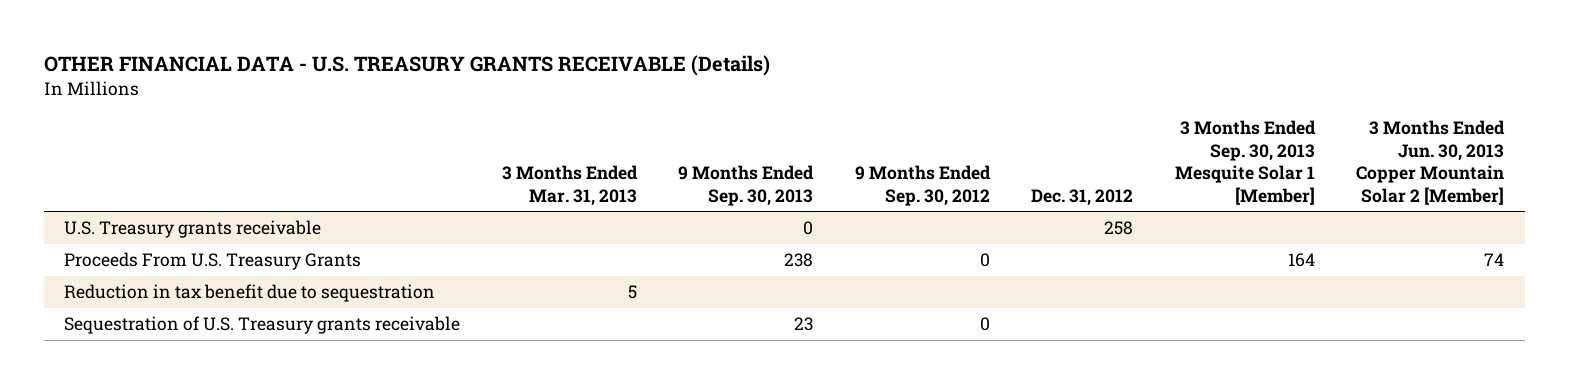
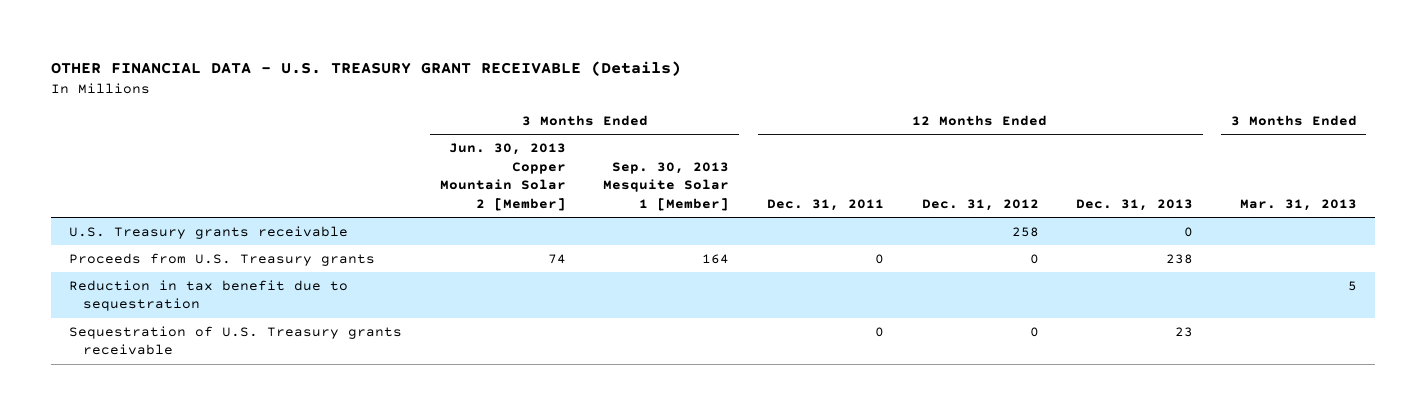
- OTHER FINANCIAL DATA - U.S. TREASURY GRANTS RECEIVABLE (Details)
+ OTHER FINANCIAL DATA - U.S. TREASURY GRANT RECEIVABLE (Details)
- | 3 Months Ended Mar. 31, 2013 | 9 Months Ended Sep. 30, 2013 | 9 Months Ended Sep. 30, 2012 | Dec. 31, 2012 | 3 Months Ended Sep. 30, 2013 Mesquite Solar 1 [Member] | 3 Months Ended Jun. 30, 2013 Copper Mountain Solar 2 [Member]
+ | 3 Months Ended Jun. 30, 2013 Copper Mountain Solar 2 [Member] | 3 Months Ended Sep. 30, 2013 Mesquite Solar 1 [Member] | 12 Months Ended Dec. 31, 2011 | 12 Months Ended Dec. 31, 2012 | 12 Months Ended Dec. 31, 2013 | 3 Months Ended Mar. 31, 2013
- Proceeds From U.S. Treasury Grants | | 238 | 0 | | 164 | 74
+ Proceeds from U.S. Treasury grants | 74 | 164 | 0 | 0 | 238 |

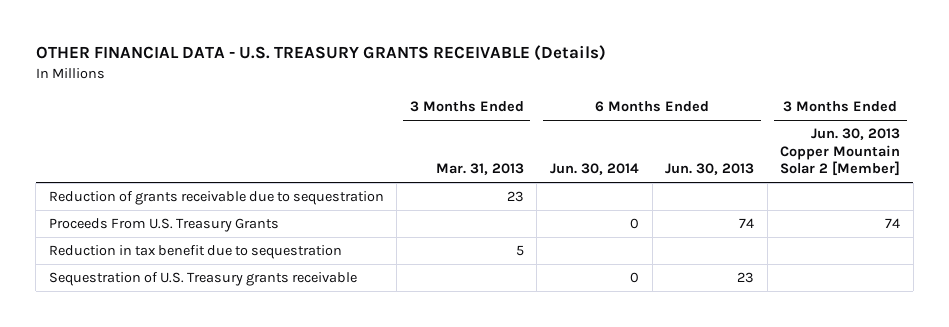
- OTHER FINANCIAL DATA - U.S. TREASURY GRANT RECEIVABLE (Details)
+ OTHER FINANCIAL DATA - U.S. TREASURY GRANTS RECEIVABLE (Details)
- | 3 Months Ended Jun. 30, 2013 Copper Mountain Solar 2 [Member] | 3 Months Ended Sep. 30, 2013 Mesquite Solar 1 [Member] | 12 Months Ended Dec. 31, 2011 | 12 Months Ended Dec. 31, 2012 | 12 Months Ended Dec. 31, 2013 | 3 Months Ended Mar. 31, 2013
+ | 3 Months Ended Mar. 31, 2013 | 6 Months Ended Jun. 30, 2014 | 6 Months Ended Jun. 30, 2013 | 3 Months Ended Jun. 30, 2013 Copper Mountain Solar 2 [Member]
- U.S. Treasury grants receivable | | | | 258 | 0 |
- Proceeds from U.S. Treasury grants | 74 | 164 | 0 | 0 | 238 |
+ Reduction of grants receivable due to sequestration | 23 | | |
+ Proceeds From U.S. Treasury Grants | | 0 | 74 | 74

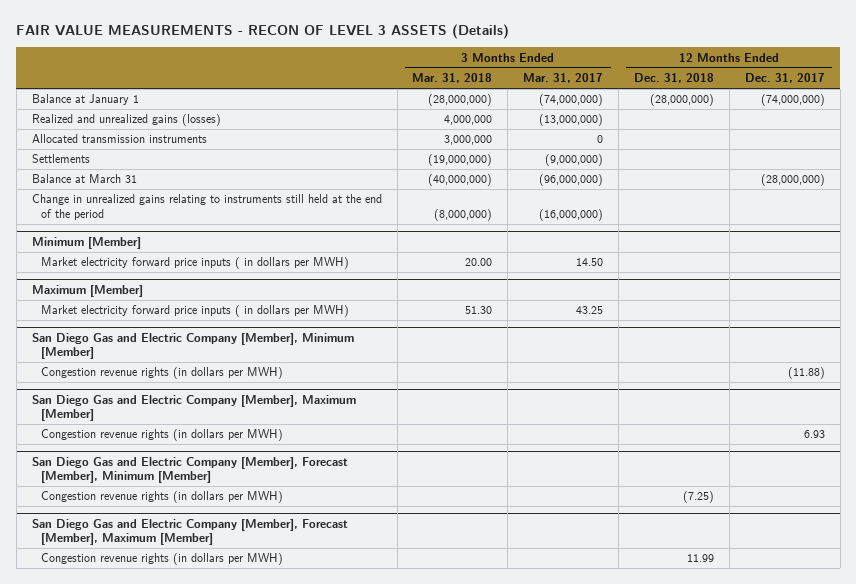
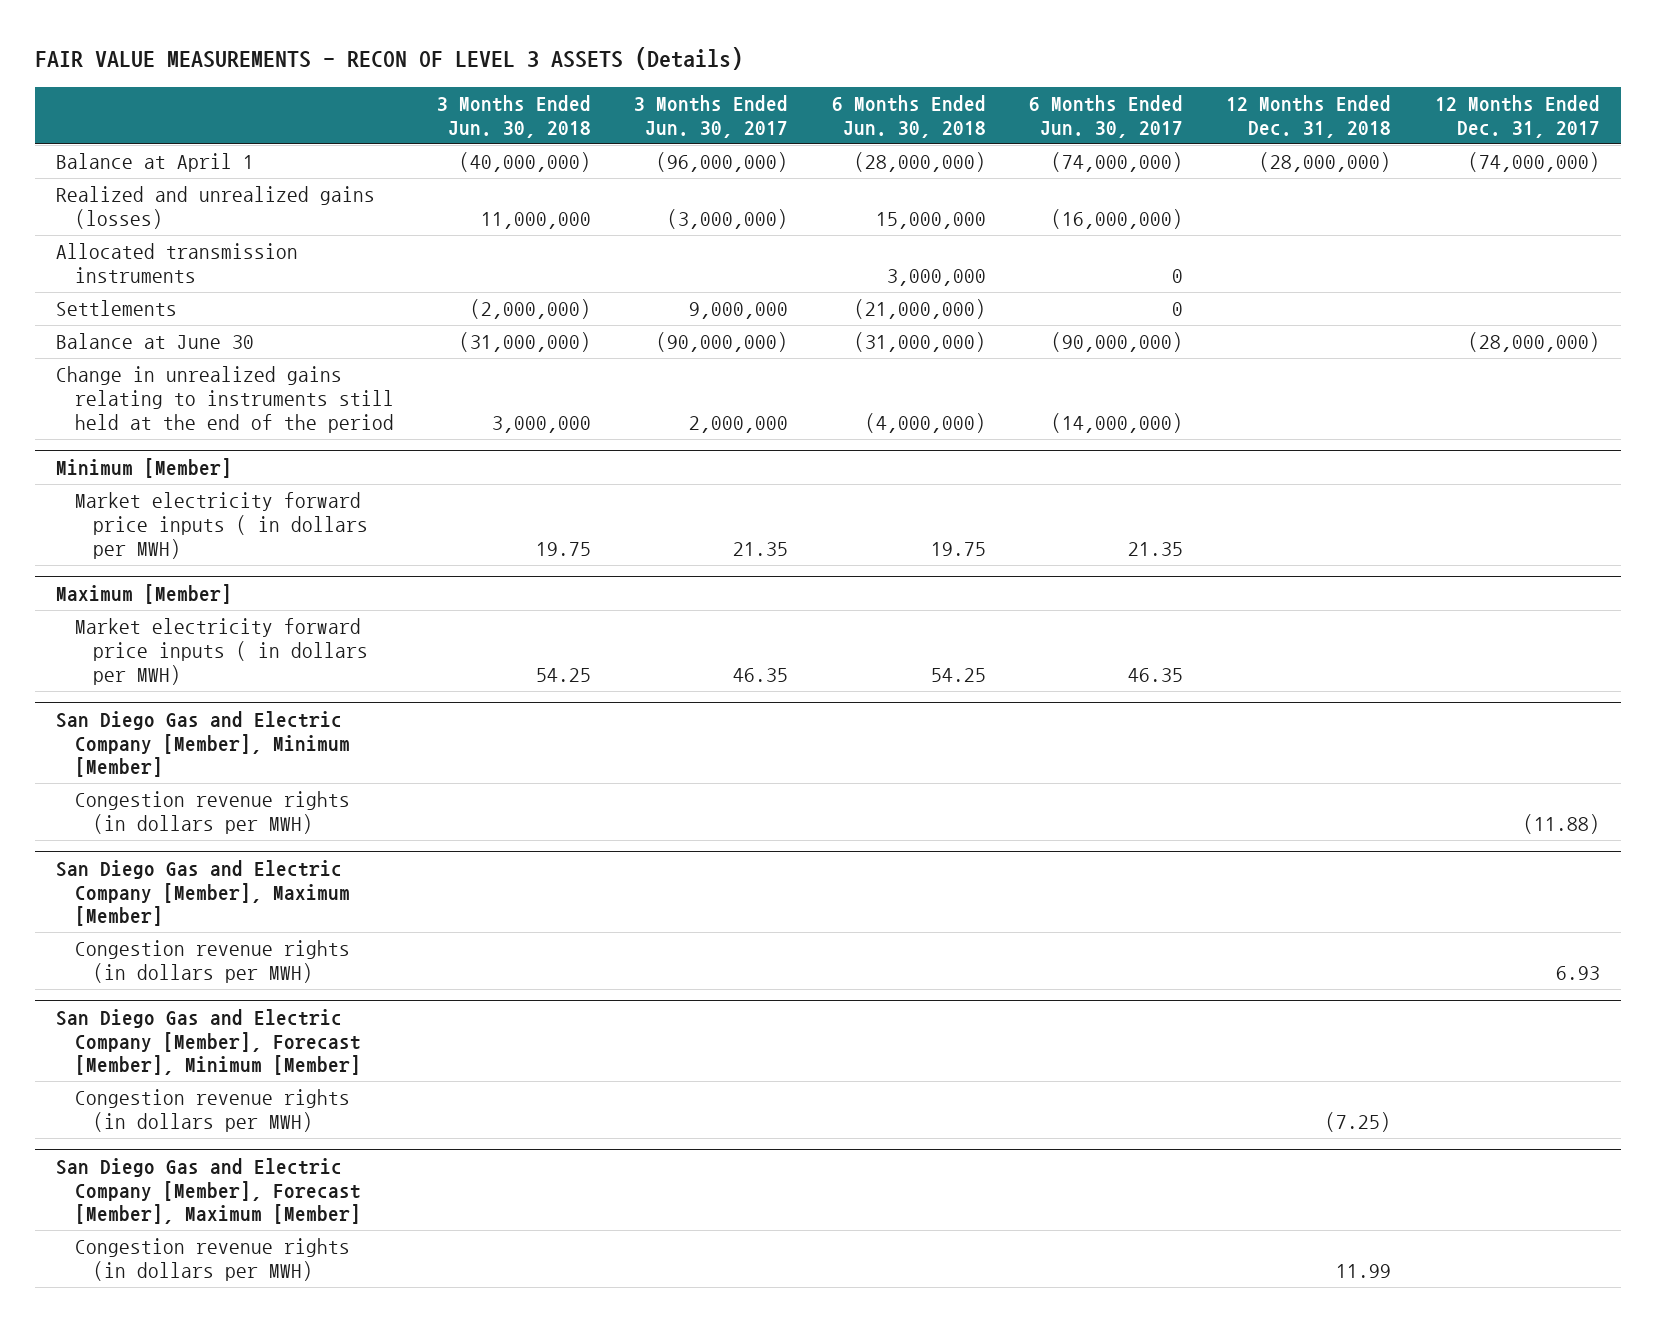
- | 3 Months Ended Mar. 31, 2018 | 3 Months Ended Mar. 31, 2017 | 12 Months Ended Dec. 31, 2018 | 12 Months Ended Dec. 31, 2017
+ | 3 Months Ended Jun. 30, 2018 | 3 Months Ended Jun. 30, 2017 | 6 Months Ended Jun. 30, 2018 | 6 Months Ended Jun. 30, 2017 | 12 Months Ended Dec. 31, 2018 | 12 Months Ended Dec. 31, 2017
- Balance at January 1 | (28,000,000) | (74,000,000) | (28,000,000) | (74,000,000)
+ Balance at April 1 | (40,000,000) | (96,000,000) | (28,000,000) | (74,000,000) | (28,000,000) | (74,000,000)
- Balance at March 31 | (40,000,000) | (96,000,000) | | (28,000,000)
+ Balance at June 30 | (31,000,000) | (90,000,000) | (31,000,000) | (90,000,000) | | (28,000,000)

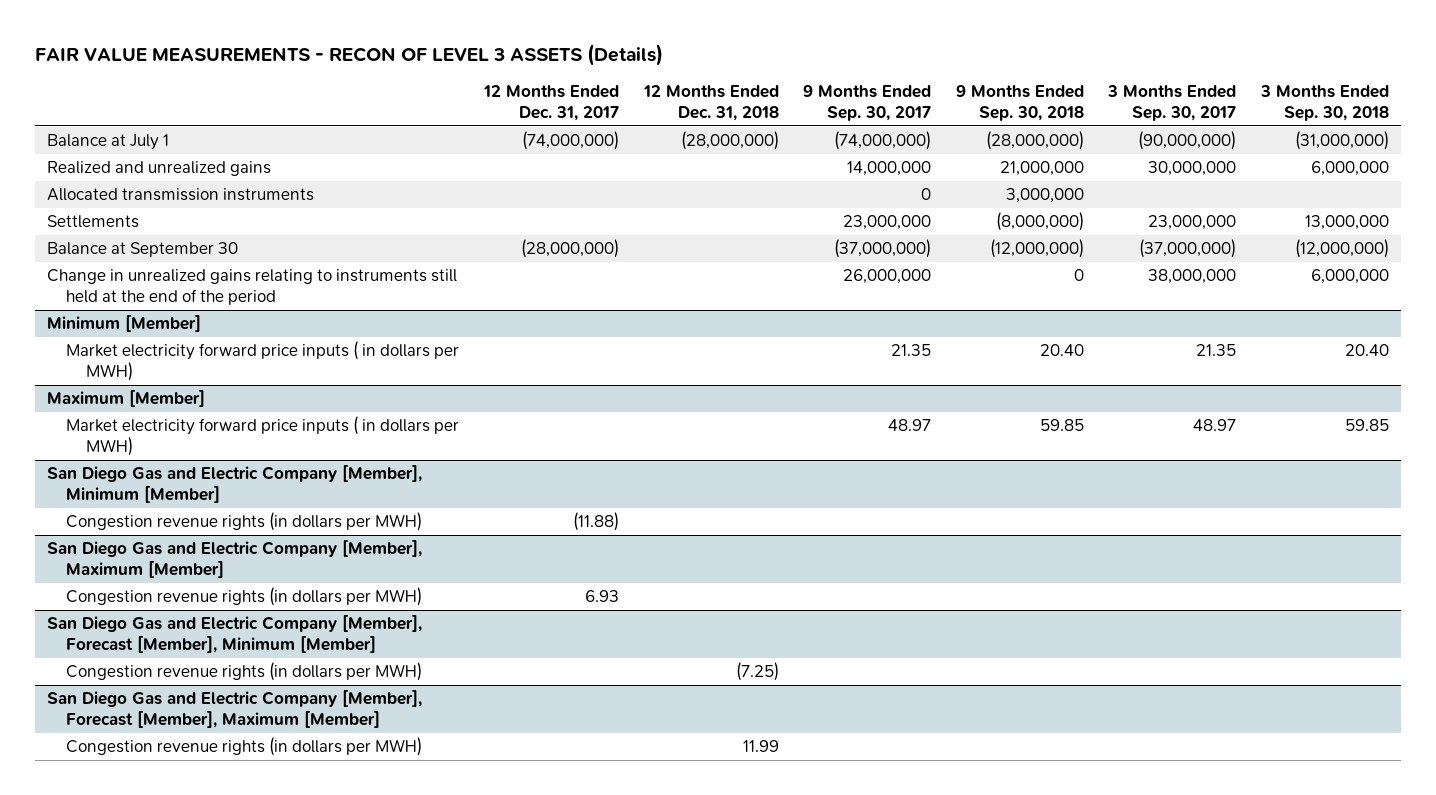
- | 3 Months Ended Jun. 30, 2018 | 3 Months Ended Jun. 30, 2017 | 6 Months Ended Jun. 30, 2018 | 6 Months Ended Jun. 30, 2017 | 12 Months Ended Dec. 31, 2018 | 12 Months Ended Dec. 31, 2017
+ | 12 Months Ended Dec. 31, 2017 | 12 Months Ended Dec. 31, 2018 | 9 Months Ended Sep. 30, 2017 | 9 Months Ended Sep. 30, 2018 | 3 Months Ended Sep. 30, 2017 | 3 Months Ended Sep. 30, 2018
- Balance at April 1 | (40,000,000) | (96,000,000) | (28,000,000) | (74,000,000) | (28,000,000) | (74,000,000)
- Realized and unrealized gains (losses) | 11,000,000 | (3,000,000) | 15,000,000 | (16,000,000) | |
+ Balance at July 1 | (74,000,000) | (28,000,000) | (74,000,000) | (28,000,000) | (90,000,000) | (31,000,000)
+ Realized and unrealized gains | | | 14,000,000 | 21,000,000 | 30,000,000 | 6,000,000
- Balance at June 30 | (31,000,000) | (90,000,000) | (31,000,000) | (90,000,000) | | (28,000,000)
+ Balance at September 30 | (28,000,000) | | (37,000,000) | (12,000,000) | (37,000,000) | (12,000,000)

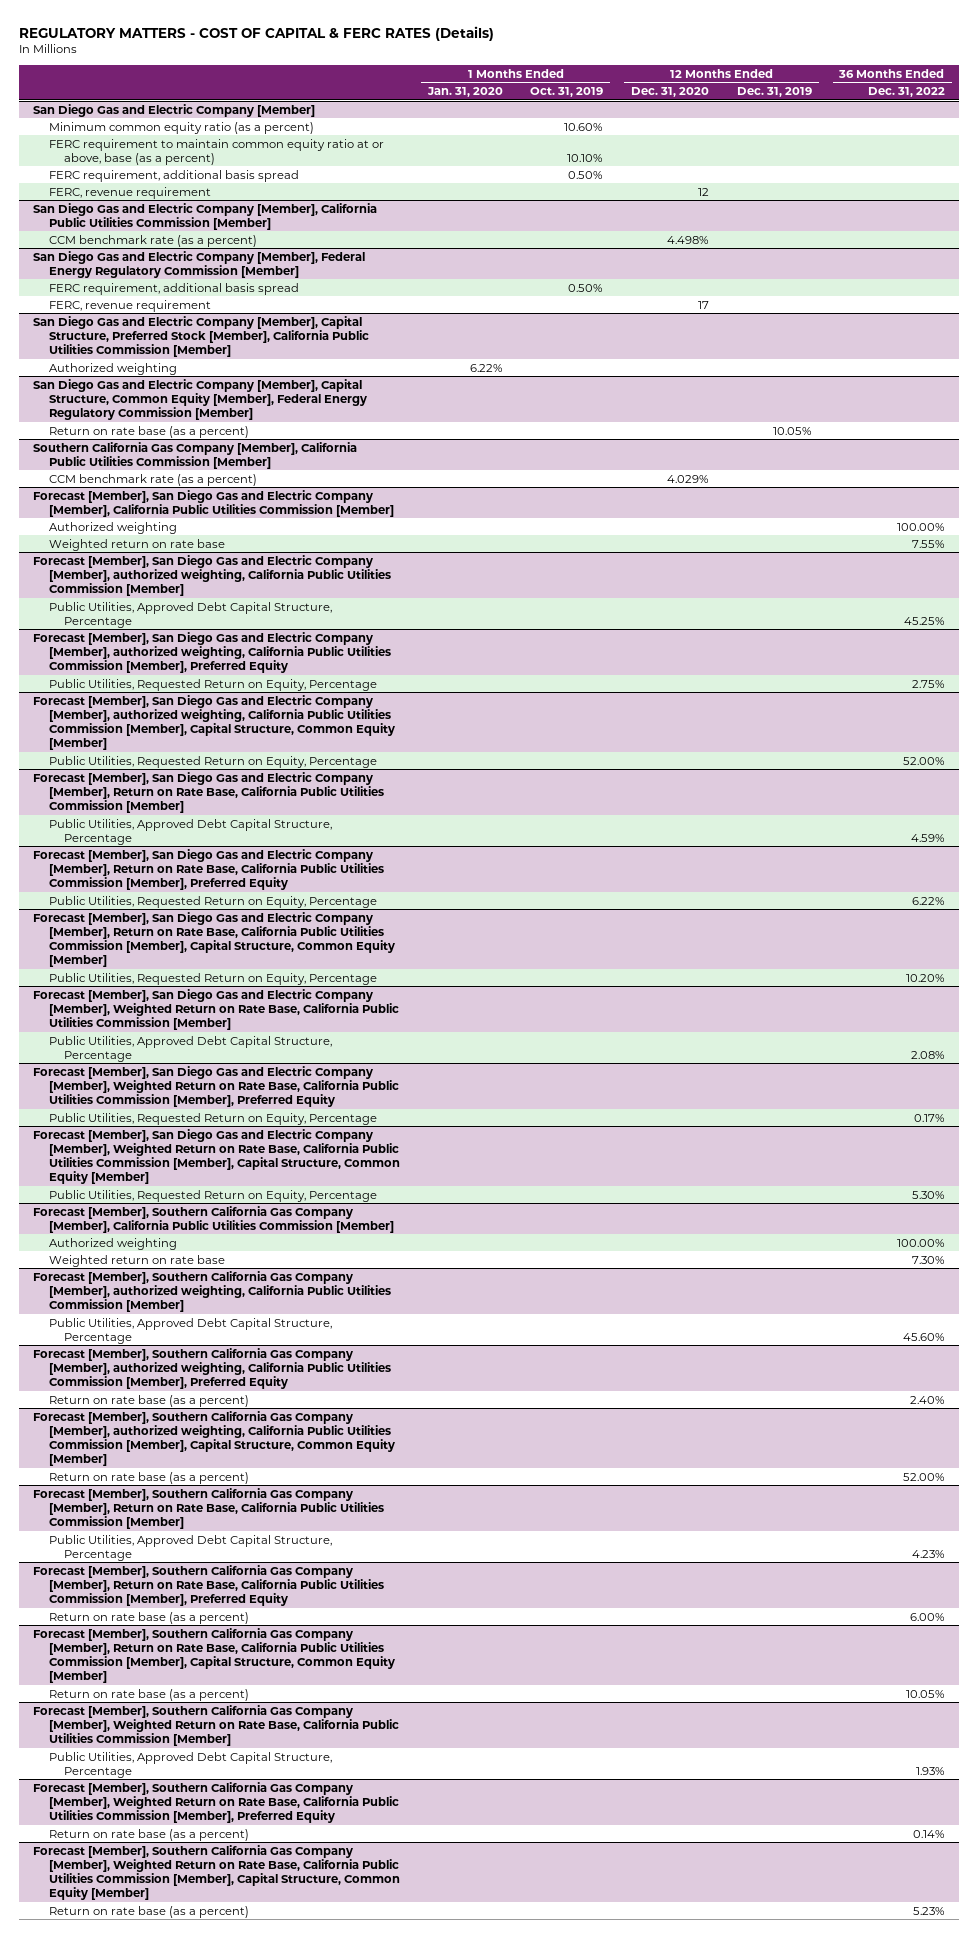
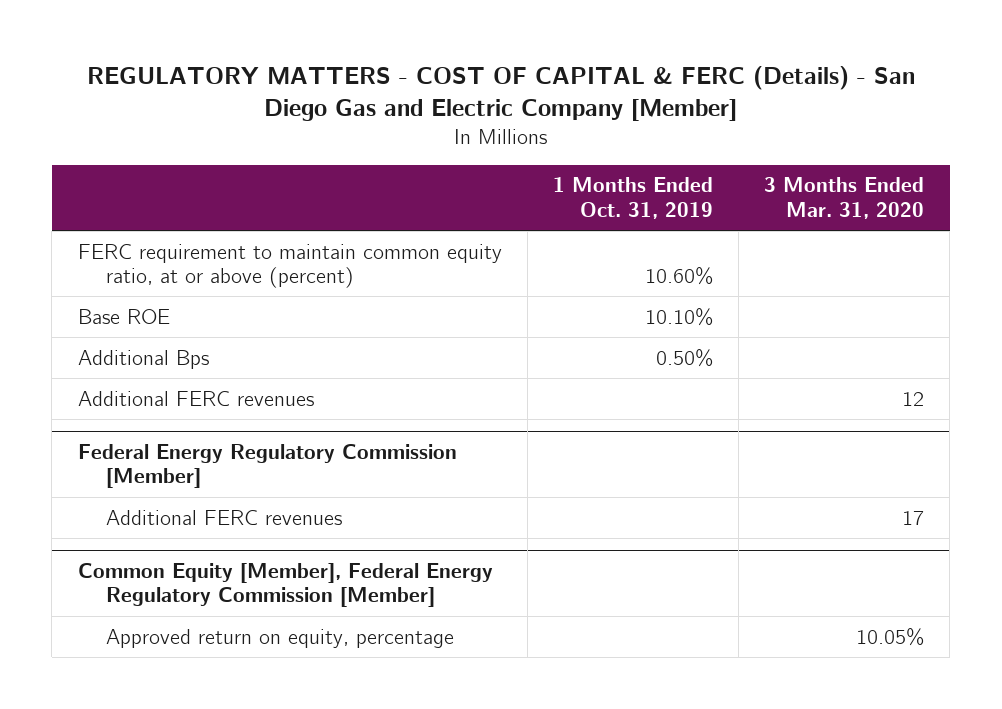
- REGULATORY MATTERS - COST OF CAPITAL & FERC RATES (Details)
+ REGULATORY MATTERS - COST OF CAPITAL & FERC (Details) - San Diego Gas and Electric Company [Member]
- | 1 Months Ended Jan. 31, 2020 | 1 Months Ended Oct. 31, 2019 | 12 Months Ended Dec. 31, 2020 | 12 Months Ended Dec. 31, 2019 | 36 Months Ended Dec. 31, 2022
+ | 1 Months Ended Oct. 31, 2019 | 3 Months Ended Mar. 31, 2020
- San Diego Gas and Electric Company [Member]
- Minimum common equity ratio (as a percent) | | 10.60% | | |
- FERC requirement to maintain common equity ratio at or above, base (as a percent) | | 10.10% | | |
- FERC requirement, additional basis spread | | 0.50% | | |
- FERC, revenue requirement | | | 12 | |
- San Diego Gas and Electric Company [Member], California Public Utilities Commission [Member]
- CCM benchmark rate (as a percent) | | | 4.498% | |
- San Diego Gas and Electric Company [Member], Federal Energy Regulatory Commission [Member]
- FERC requirement, additional basis spread | | 0.50% | | |
- FERC, revenue requirement | | | 17 | |
- San Diego Gas and Electric Company [Member], Capital Structure, Preferred Stock [Member], California Public Utilities Commission [Member]
- Authorized weighting | 6.22% | | | |
- San Diego Gas and Electric Company [Member], Capital Structure, Common Equity [Member], Federal Energy Regulatory Commission [Member]
- Return on rate base (as a percent) | | | | 10.05% |
- Southern California Gas Company [Member], California Public Utilities Commission [Member]
- CCM benchmark rate (as a percent) | | | 4.029% | |
- Forecast [Member], San Diego Gas and Electric Company [Member], California Public Utilities Commission [Member]
- Authorized weighting | | | | | 100.00%
- Weighted return on rate base | | | | | 7.55%
- Forecast [Member], San Diego Gas and Electric Company [Member], authorized weighting, California Public Utilities Commission [Member]
- Public Utilities, Approved Debt Capital Structure, Percentage | | | | | 45.25%
- Forecast [Member], San Diego Gas and Electric Company [Member], authorized weighting, California Public Utilities Commission [Member], Preferred Equity
- Public Utilities, Requested Return on Equity, Percentage | | | | | 2.75%
- Forecast [Member], San Diego Gas and Electric Company [Member], authorized weighting, California Public Utilities Commission [Member], Capital Structure, Common Equity [Member]
- Public Utilities, Requested Return on Equity, Percentage | | | | | 52.00%
- Forecast [Member], San Diego Gas and Electric Company [Member], Return on Rate Base, California Public Utilities Commission [Member]
- Public Utilities, Approved Debt Capital Structure, Percentage | | | | | 4.59%
- Forecast [Member], San Diego Gas and Electric Company [Member], Return on Rate Base, California Public Utilities Commission [Member], Preferred Equity
- Public Utilities, Requested Return on Equity, Percentage | | | | | 6.22%
- Forecast [Member], San Diego Gas and Electric Company [Member], Return on Rate Base, California Public Utilities Commission [Member], Capital Structure, Common Equity [Member]
- Public Utilities, Requested Return on Equity, Percentage | | | | | 10.20%
- Forecast [Member], San Diego Gas and Electric Company [Member], Weighted Return on Rate Base, California Public Utilities Commission [Member]
- Public Utilities, Approved Debt Capital Structure, Percentage | | | | | 2.08%
- Forecast [Member], San Diego Gas and Electric Company [Member], Weighted Return on Rate Base, California Public Utilities Commission [Member], Preferred Equity
- Public Utilities, Requested Return on Equity, Percentage | | | | | 0.17%
- Forecast [Member], San Diego Gas and Electric Company [Member], Weighted Return on Rate Base, California Public Utilities Commission [Member], Capital Structure, Common Equity [Member]
- Public Utilities, Requested Return on Equity, Percentage | | | | | 5.30%
- Forecast [Member], Southern California Gas Company [Member], California Public Utilities Commission [Member]
- Authorized weighting | | | | | 100.00%
- Weighted return on rate base | | | | | 7.30%
- Forecast [Member], Southern California Gas Company [Member], authorized weighting, California Public Utilities Commission [Member]
- Public Utilities, Approved Debt Capital Structure, Percentage | | | | | 45.60%
- Forecast [Member], Southern California Gas Company [Member], authorized weighting, California Public Utilities Commission [Member], Preferred Equity
- Return on rate base (as a percent) | | | | | 2.40%
- Forecast [Member], Southern California Gas Company [Member], authorized weighting, California Public Utilities Commission [Member], Capital Structure, Common Equity [Member]
- Return on rate base (as a percent) | | | | | 52.00%
- Forecast [Member], Southern California Gas Company [Member], Return on Rate Base, California Public Utilities Commission [Member]
- Public Utilities, Approved Debt Capital Structure, Percentage | | | | | 4.23%
- Forecast [Member], Southern California Gas Company [Member], Return on Rate Base, California Public Utilities Commission [Member], Preferred Equity
- Return on rate base (as a percent) | | | | | 6.00%
- Forecast [Member], Southern California Gas Company [Member], Return on Rate Base, California Public Utilities Commission [Member], Capital Structure, Common Equity [Member]
- Return on rate base (as a percent) | | | | | 10.05%
- Forecast [Member], Southern California Gas Company [Member], Weighted Return on Rate Base, California Public Utilities Commission [Member]
- Public Utilities, Approved Debt Capital Structure, Percentage | | | | | 1.93%
- Forecast [Member], Southern California Gas Company [Member], Weighted Return on Rate Base, California Public Utilities Commission [Member], Preferred Equity
- Return on rate base (as a percent) | | | | | 0.14%
- Forecast [Member], Southern California Gas Company [Member], Weighted Return on Rate Base, California Public Utilities Commission [Member], Capital Structure, Common Equity [Member]
- Return on rate base (as a percent) | | | | | 5.23%
+ FERC requirement to maintain common equity ratio, at or above (percent) | 10.60% |
+ Base ROE | 10.10% |
+ Additional Bps | 0.50% |
+ Additional FERC revenues | | 12
+ Federal Energy Regulatory Commission [Member]
+ Additional FERC revenues | | 17
+ Common Equity [Member], Federal Energy Regulatory Commission [Member]
+ Approved return on equity, percentage | | 10.05%

